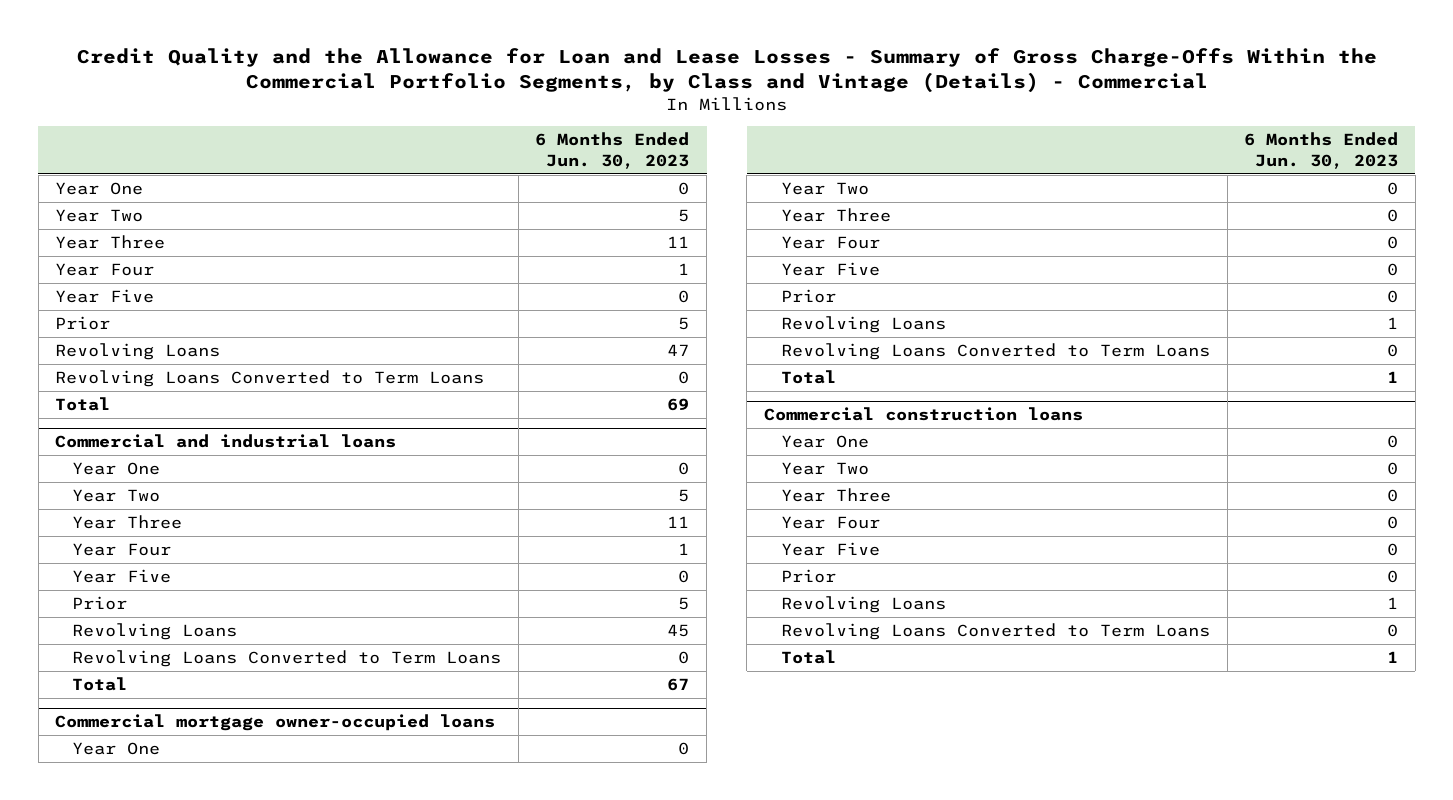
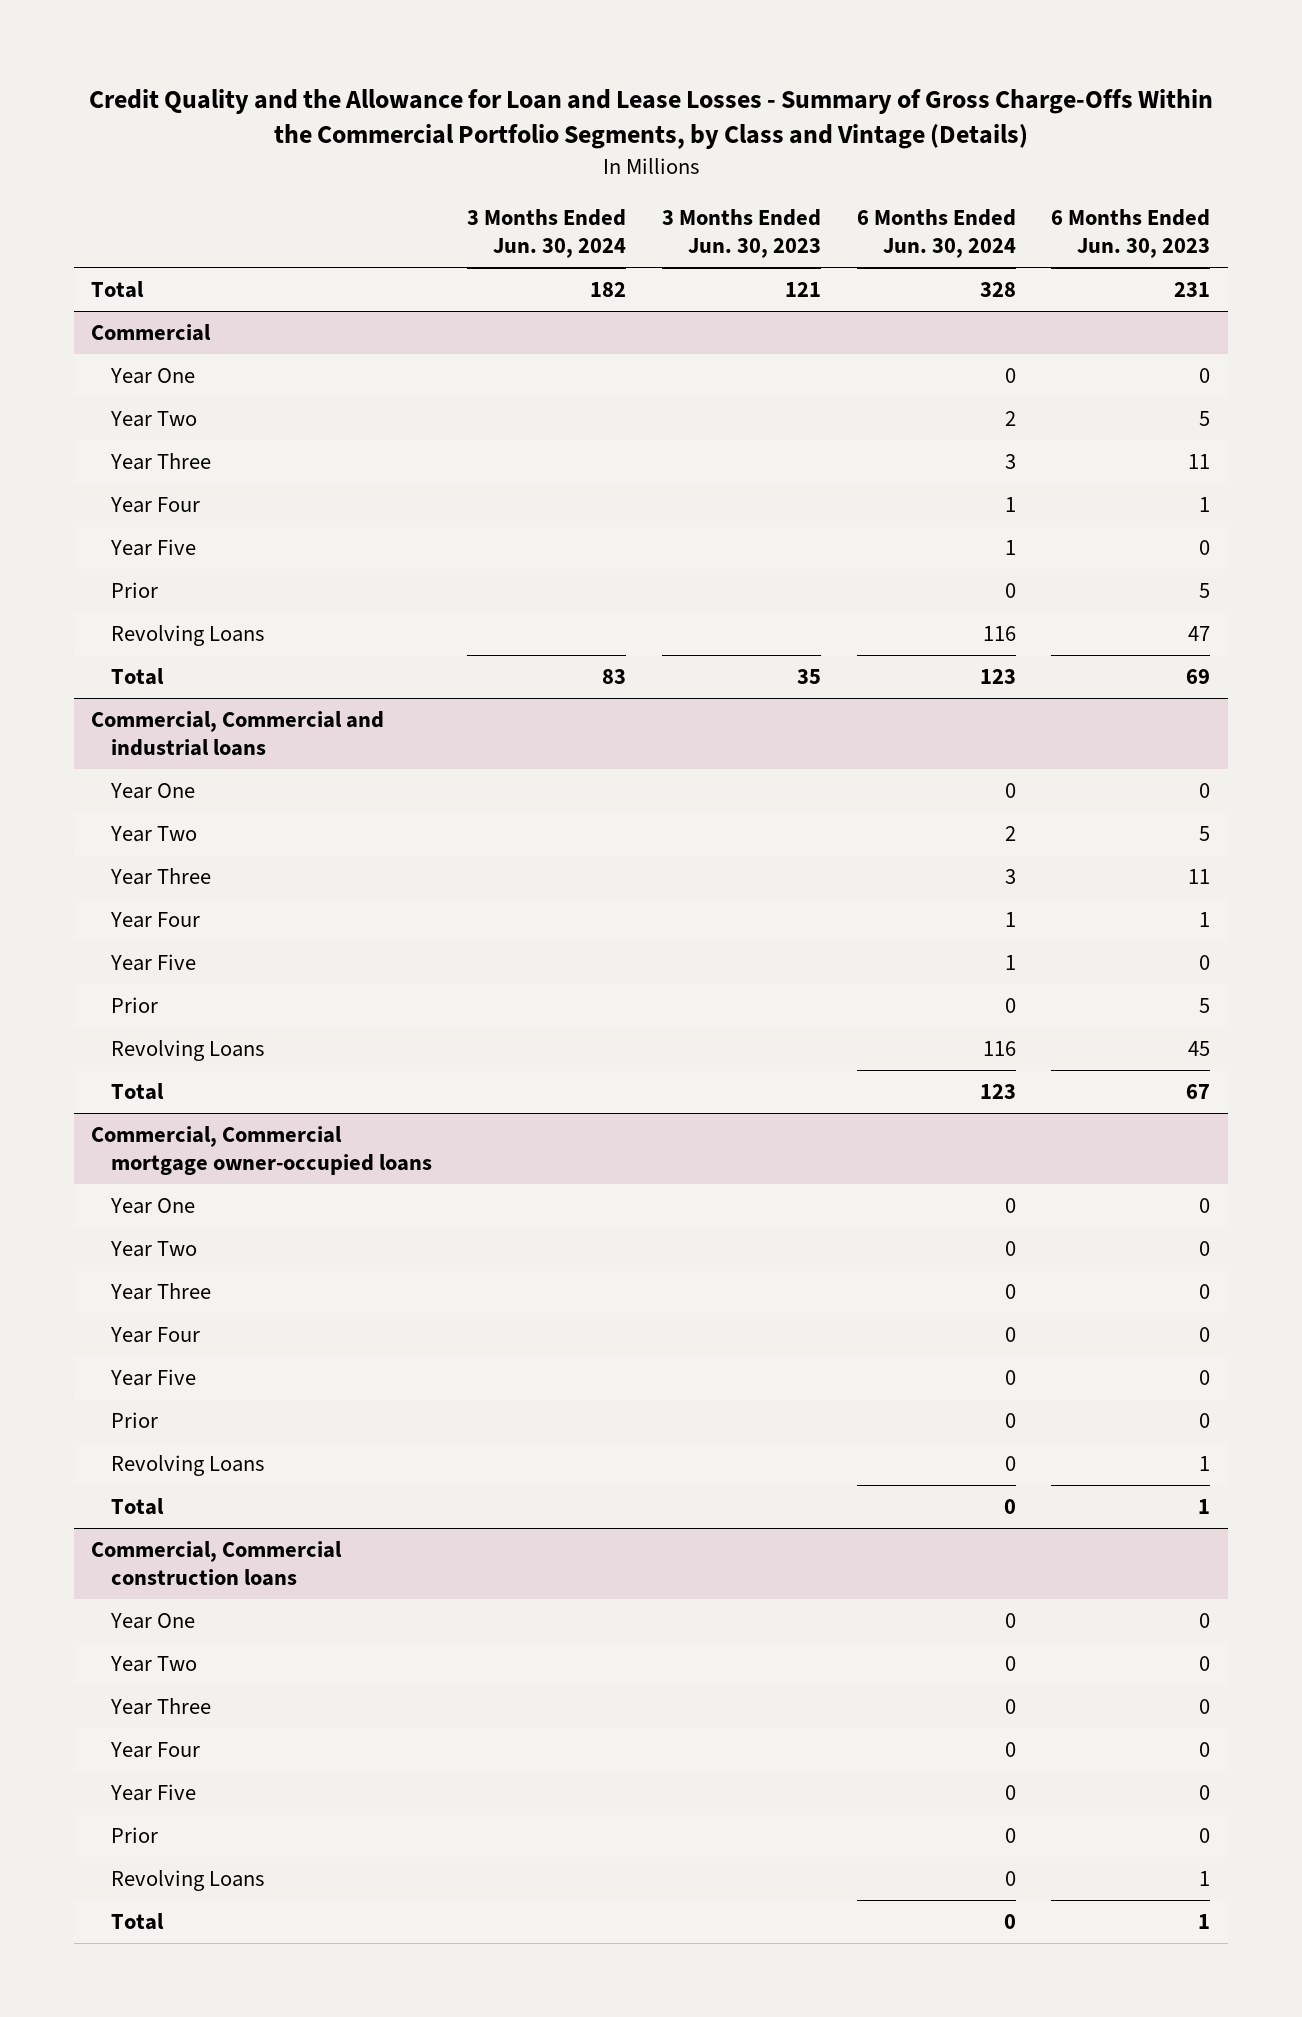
- Credit Quality and the Allowance for Loan and Lease Losses - Summary of Gross Charge-Offs Within the Commercial Portfolio Segments, by Class and Vintage (Details) - Commercial
+ Credit Quality and the Allowance for Loan and Lease Losses - Summary of Gross Charge-Offs Within the Commercial Portfolio Segments, by Class and Vintage (Details)
- | 6 Months Ended Jun. 30, 2023
+ | 3 Months Ended Jun. 30, 2024 | 3 Months Ended Jun. 30, 2023 | 6 Months Ended Jun. 30, 2024 | 6 Months Ended Jun. 30, 2023
+ Total | 182 | 121 | 328 | 231
+ Commercial
- Revolving Loans Converted to Term Loans | 0
- Commercial and industrial loans
+ Commercial, Commercial and industrial loans
- Revolving Loans Converted to Term Loans | 0
- Commercial mortgage owner-occupied loans
+ Commercial, Commercial mortgage owner-occupied loans
- Revolving Loans Converted to Term Loans | 0
- Commercial construction loans
+ Commercial, Commercial construction loans
- Revolving Loans Converted to Term Loans | 0

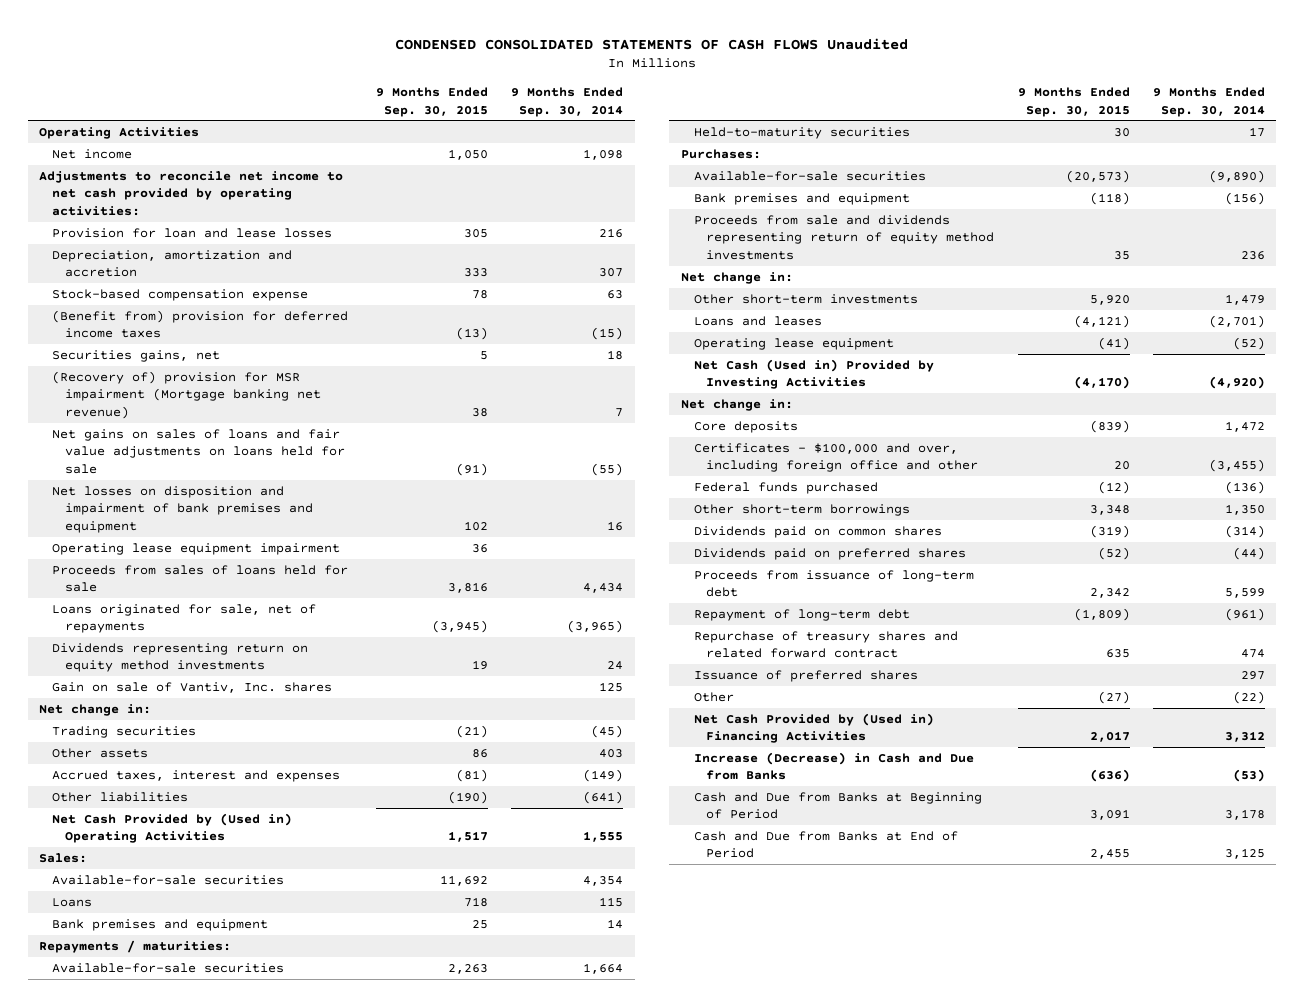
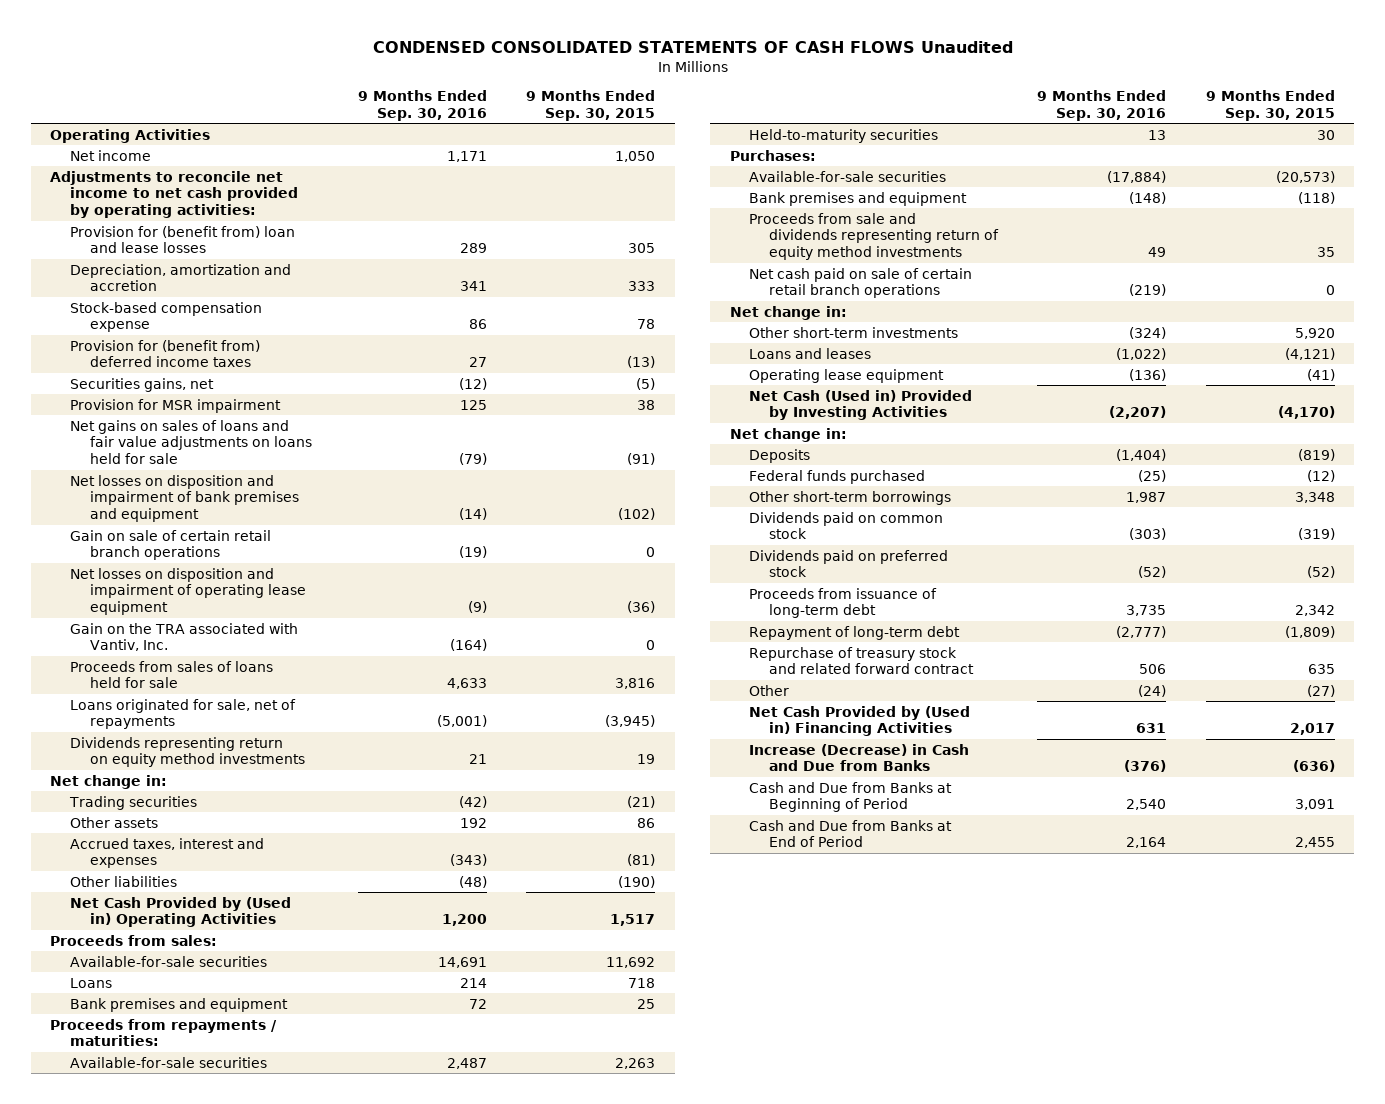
- | 9 Months Ended Sep. 30, 2015 | 9 Months Ended Sep. 30, 2014
+ | 9 Months Ended Sep. 30, 2016 | 9 Months Ended Sep. 30, 2015
- Provision for loan and lease losses | 305 | 216
+ Provision for (benefit from) loan and lease losses | 289 | 305
- (Benefit from) provision for deferred income taxes | (13) | (15)
- Securities gains, net | 5 | 18
- (Recovery of) provision for MSR impairment (Mortgage banking net revenue) | 38 | 7
+ Provision for (benefit from) deferred income taxes | 27 | (13)
+ Securities gains, net | (12) | (5)
+ Provision for MSR impairment | 125 | 38
- Net losses on disposition and impairment of bank premises and equipment | 102 | 16
- Operating lease equipment impairment | 36 |
+ Net losses on disposition and impairment of bank premises and equipment | (14) | (102)
+ Gain on sale of certain retail branch operations | (19) | 0
+ Net losses on disposition and impairment of operating lease equipment | (9) | (36)
+ Gain on the TRA associated with Vantiv, Inc. | (164) | 0
- Gain on sale of Vantiv, Inc. shares | | 125
- Sales:
+ Proceeds from sales:
- Repayments / maturities:
+ Proceeds from repayments / maturities:
+ Net cash paid on sale of certain retail branch operations | (219) | 0
- Core deposits | (839) | 1,472
- Certificates - $100,000 and over, including foreign office and other | 20 | (3,455)
+ Deposits | (1,404) | (819)
- Dividends paid on common shares | (319) | (314)
- Dividends paid on preferred shares | (52) | (44)
+ Dividends paid on common stock | (303) | (319)
+ Dividends paid on preferred stock | (52) | (52)
- Repurchase of treasury shares and related forward contract | 635 | 474
- Issuance of preferred shares | | 297
+ Repurchase of treasury stock and related forward contract | 506 | 635

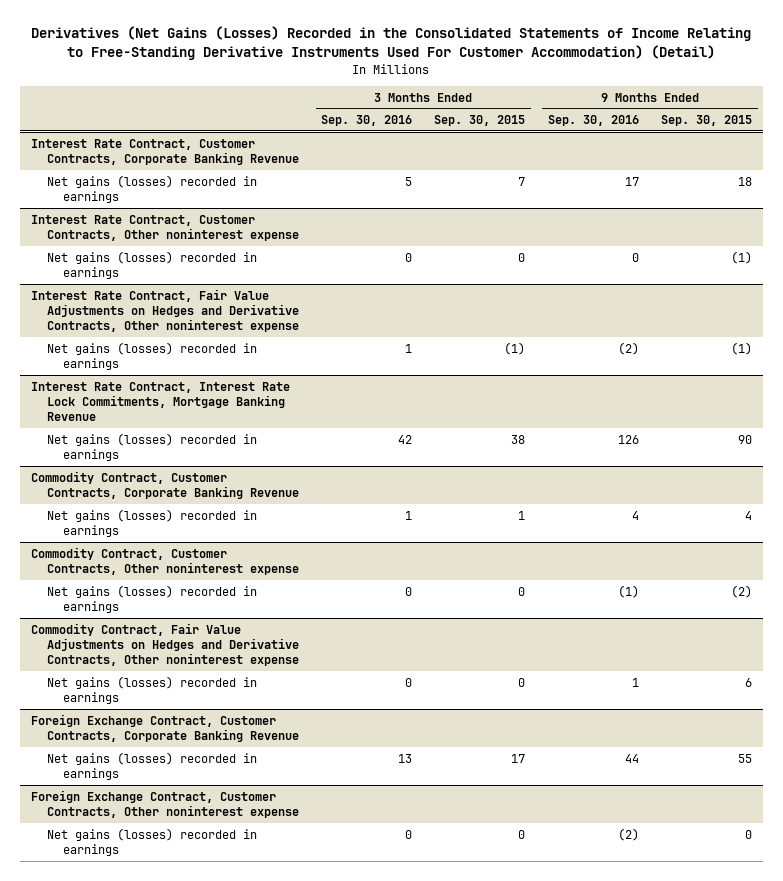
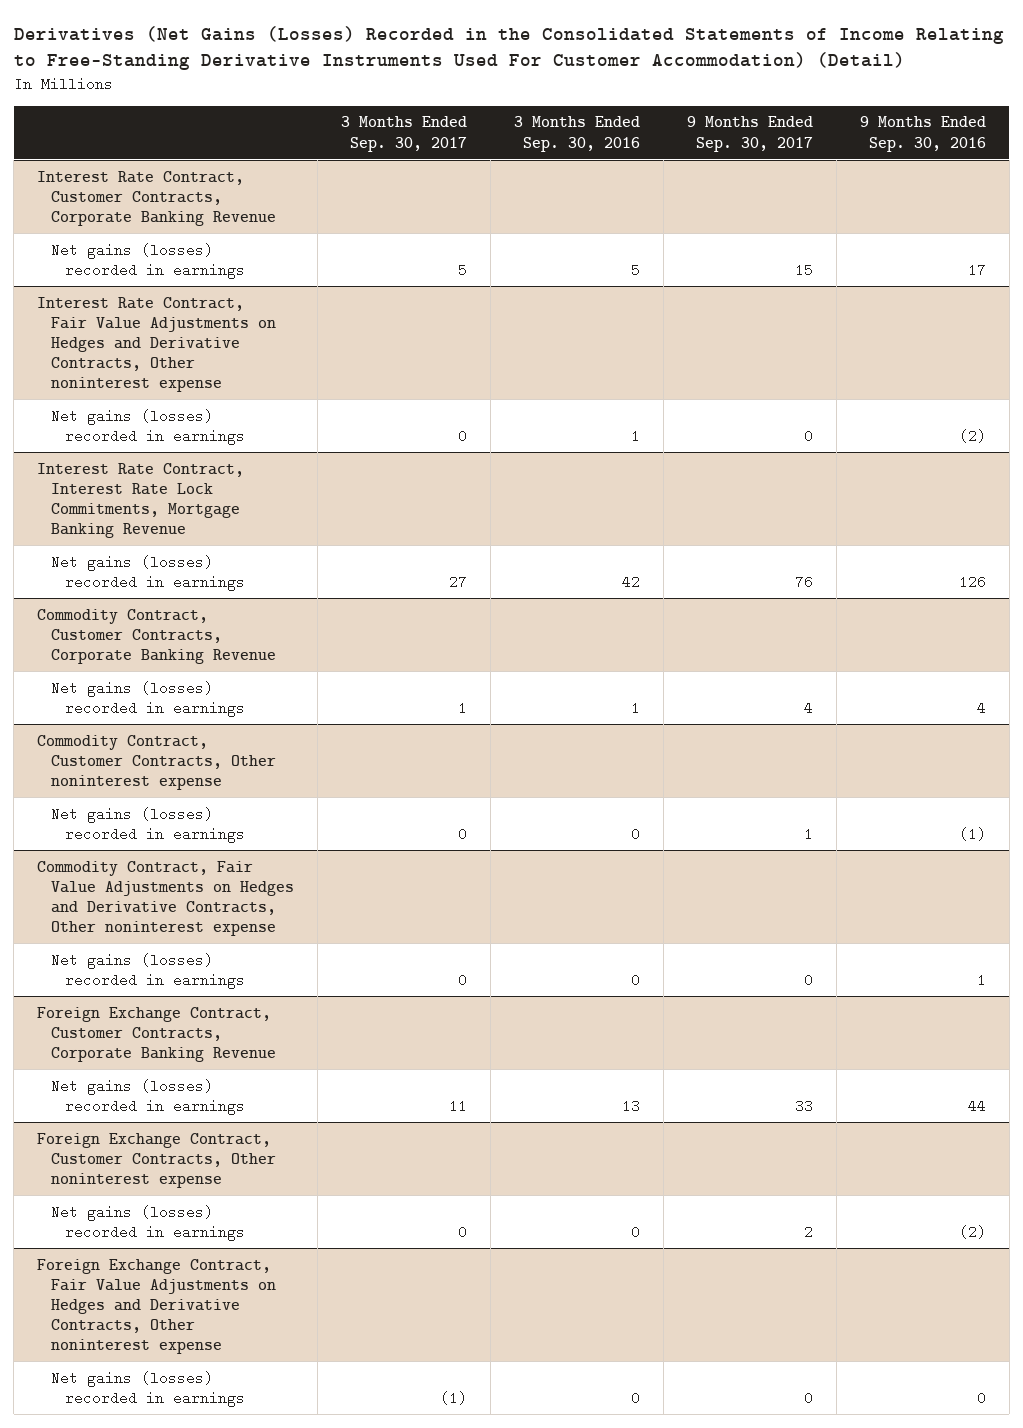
- | 3 Months Ended Sep. 30, 2016 | 3 Months Ended Sep. 30, 2015 | 9 Months Ended Sep. 30, 2016 | 9 Months Ended Sep. 30, 2015
+ | 3 Months Ended Sep. 30, 2017 | 3 Months Ended Sep. 30, 2016 | 9 Months Ended Sep. 30, 2017 | 9 Months Ended Sep. 30, 2016
- Interest Rate Contract, Customer Contracts, Other noninterest expense
- Net gains (losses) recorded in earnings | 0 | 0 | 0 | (1)
+ Foreign Exchange Contract, Fair Value Adjustments on Hedges and Derivative Contracts, Other noninterest expense
+ Net gains (losses) recorded in earnings | (1) | 0 | 0 | 0

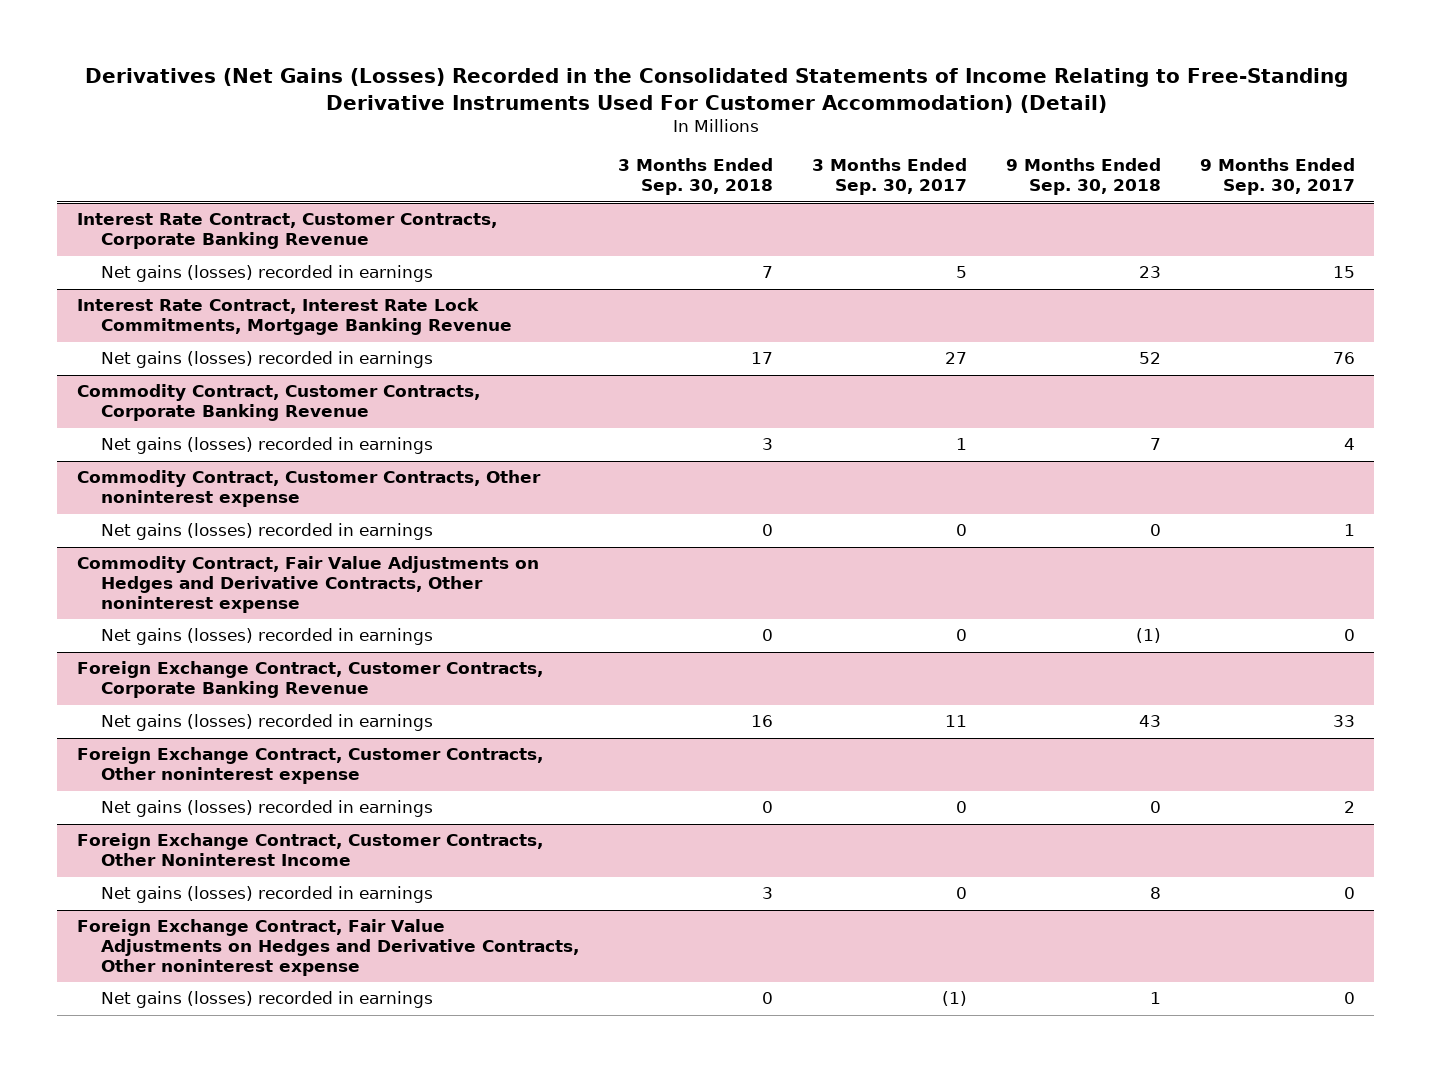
- | 3 Months Ended Sep. 30, 2017 | 3 Months Ended Sep. 30, 2016 | 9 Months Ended Sep. 30, 2017 | 9 Months Ended Sep. 30, 2016
+ | 3 Months Ended Sep. 30, 2018 | 3 Months Ended Sep. 30, 2017 | 9 Months Ended Sep. 30, 2018 | 9 Months Ended Sep. 30, 2017
- Interest Rate Contract, Fair Value Adjustments on Hedges and Derivative Contracts, Other noninterest expense
- Net gains (losses) recorded in earnings | 0 | 1 | 0 | (2)
+ Foreign Exchange Contract, Customer Contracts, Other Noninterest Income
+ Net gains (losses) recorded in earnings | 3 | 0 | 8 | 0

